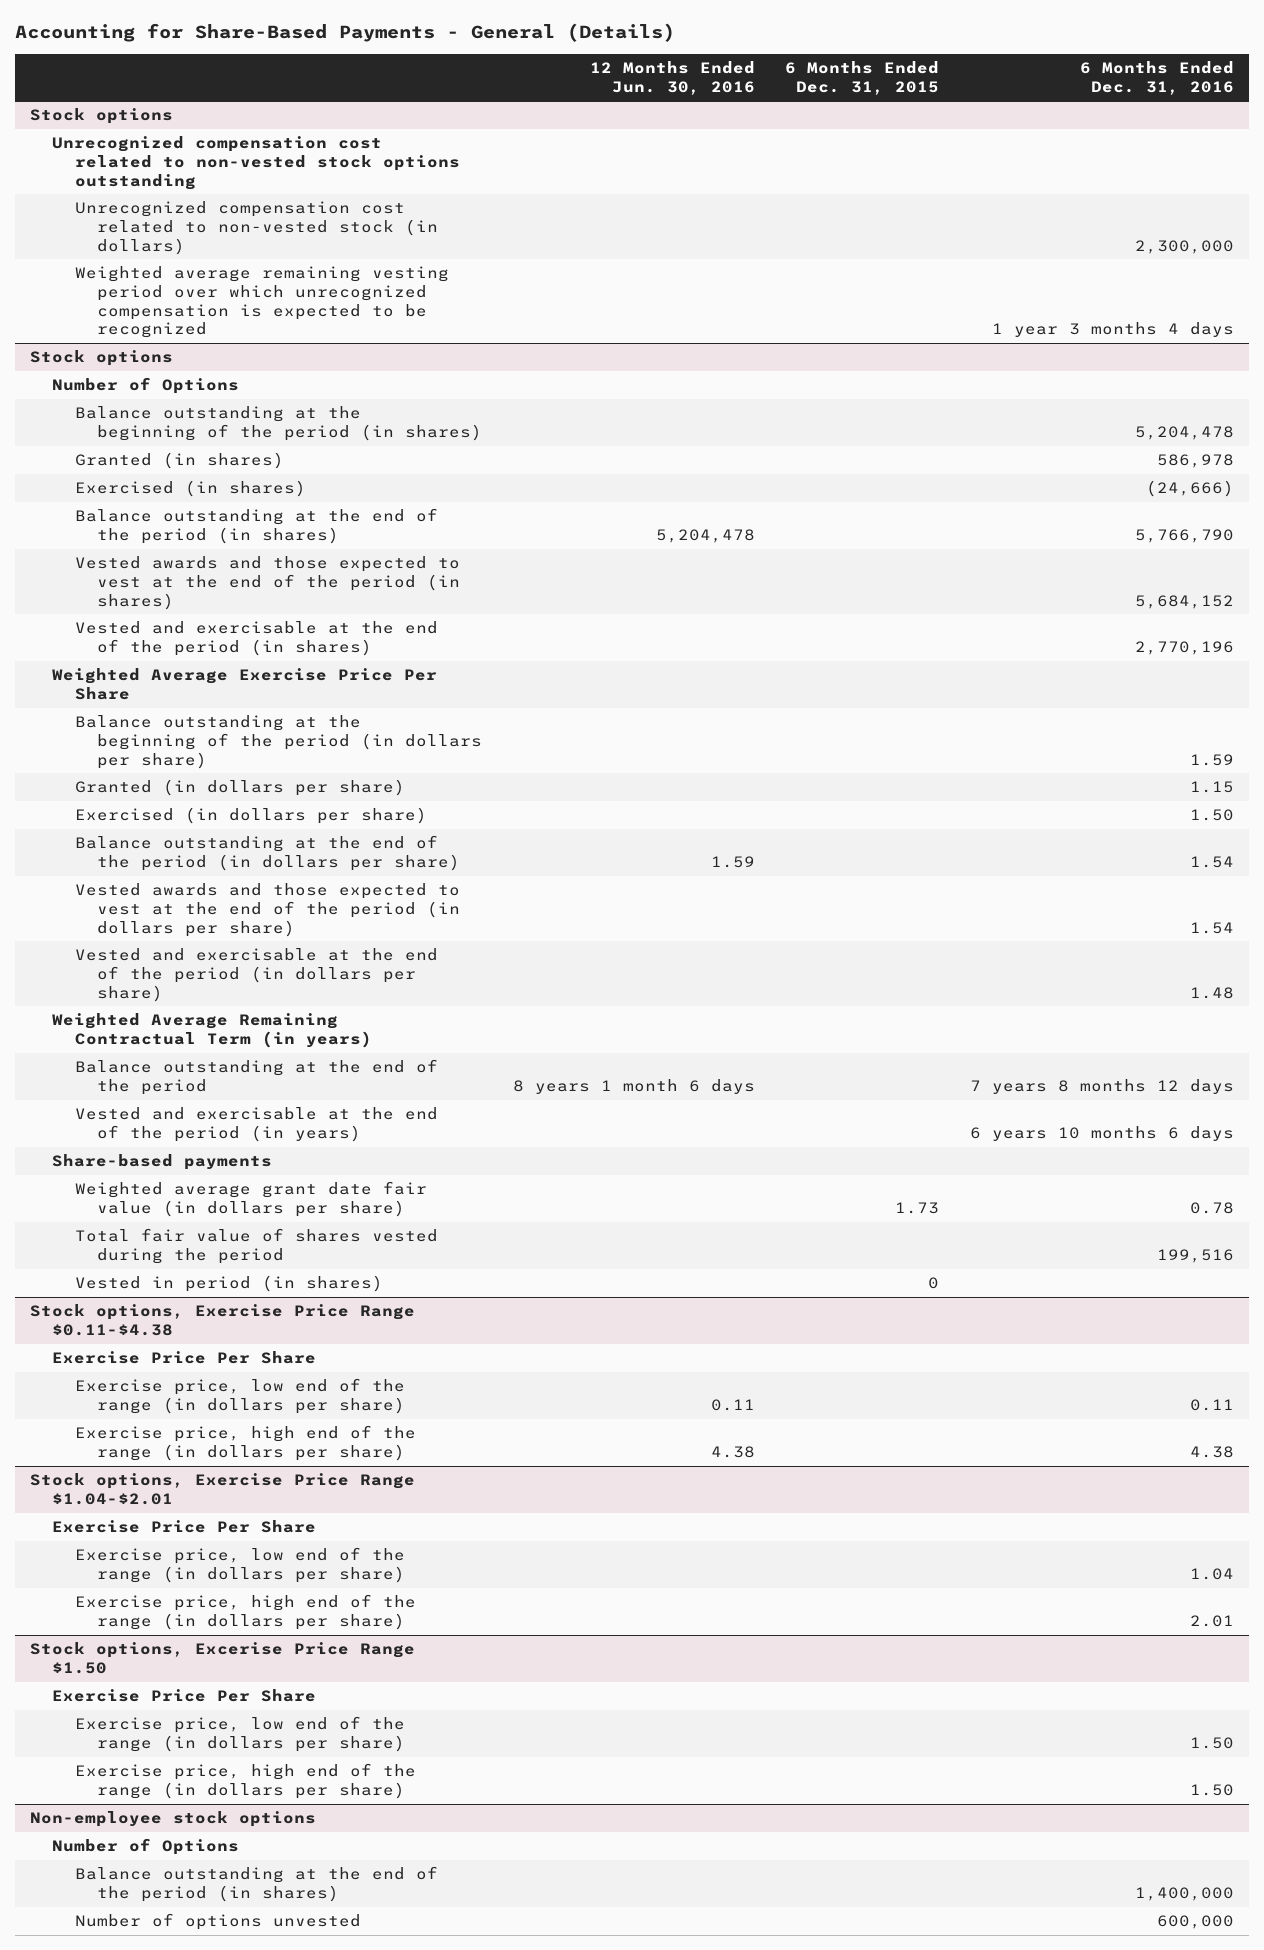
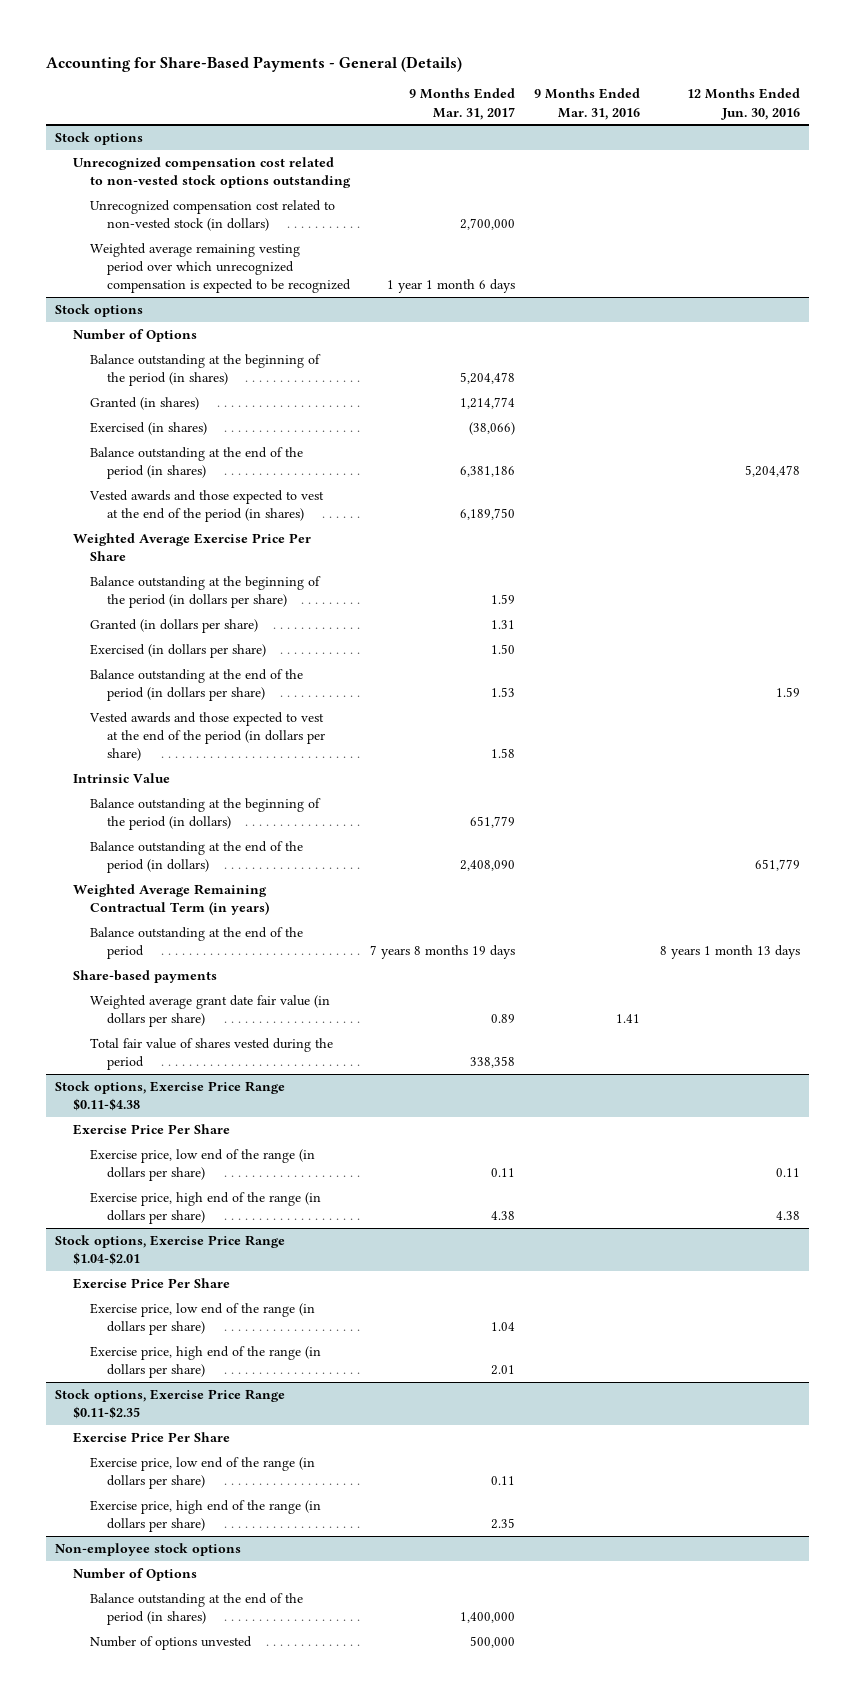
- | 12 Months Ended Jun. 30, 2016 | 6 Months Ended Dec. 31, 2015 | 6 Months Ended Dec. 31, 2016
+ | 9 Months Ended Mar. 31, 2017 | 9 Months Ended Mar. 31, 2016 | 12 Months Ended Jun. 30, 2016
@ Stock options
- Vested and exercisable at the end of the period (in shares) | | | 2,770,196
- Vested and exercisable at the end of the period (in dollars per share) | | | 1.48
+ Intrinsic Value
+ Balance outstanding at the beginning of the period (in dollars) | 651,779 | |
+ Balance outstanding at the end of the period (in dollars) | 2,408,090 | | 651,779
- Balance outstanding at the end of the period | 8 years 1 month 6 days | | 7 years 8 months 12 days
- Vested and exercisable at the end of the period (in years) | | | 6 years 10 months 6 days
+ Balance outstanding at the end of the period | 7 years 8 months 19 days | | 8 years 1 month 13 days
- Vested in period (in shares) | | 0 |
- Stock options, Excerise Price Range $1.50
- Exercise Price Per Share
- Exercise price, low end of the range (in dollars per share) | | | 1.50
- Exercise price, high end of the range (in dollars per share) | | | 1.50
+ Stock options, Exercise Price Range $0.11-$2.35
+ Exercise Price Per Share
+ Exercise price, low end of the range (in dollars per share) | 0.11 | |
+ Exercise price, high end of the range (in dollars per share) | 2.35 | |

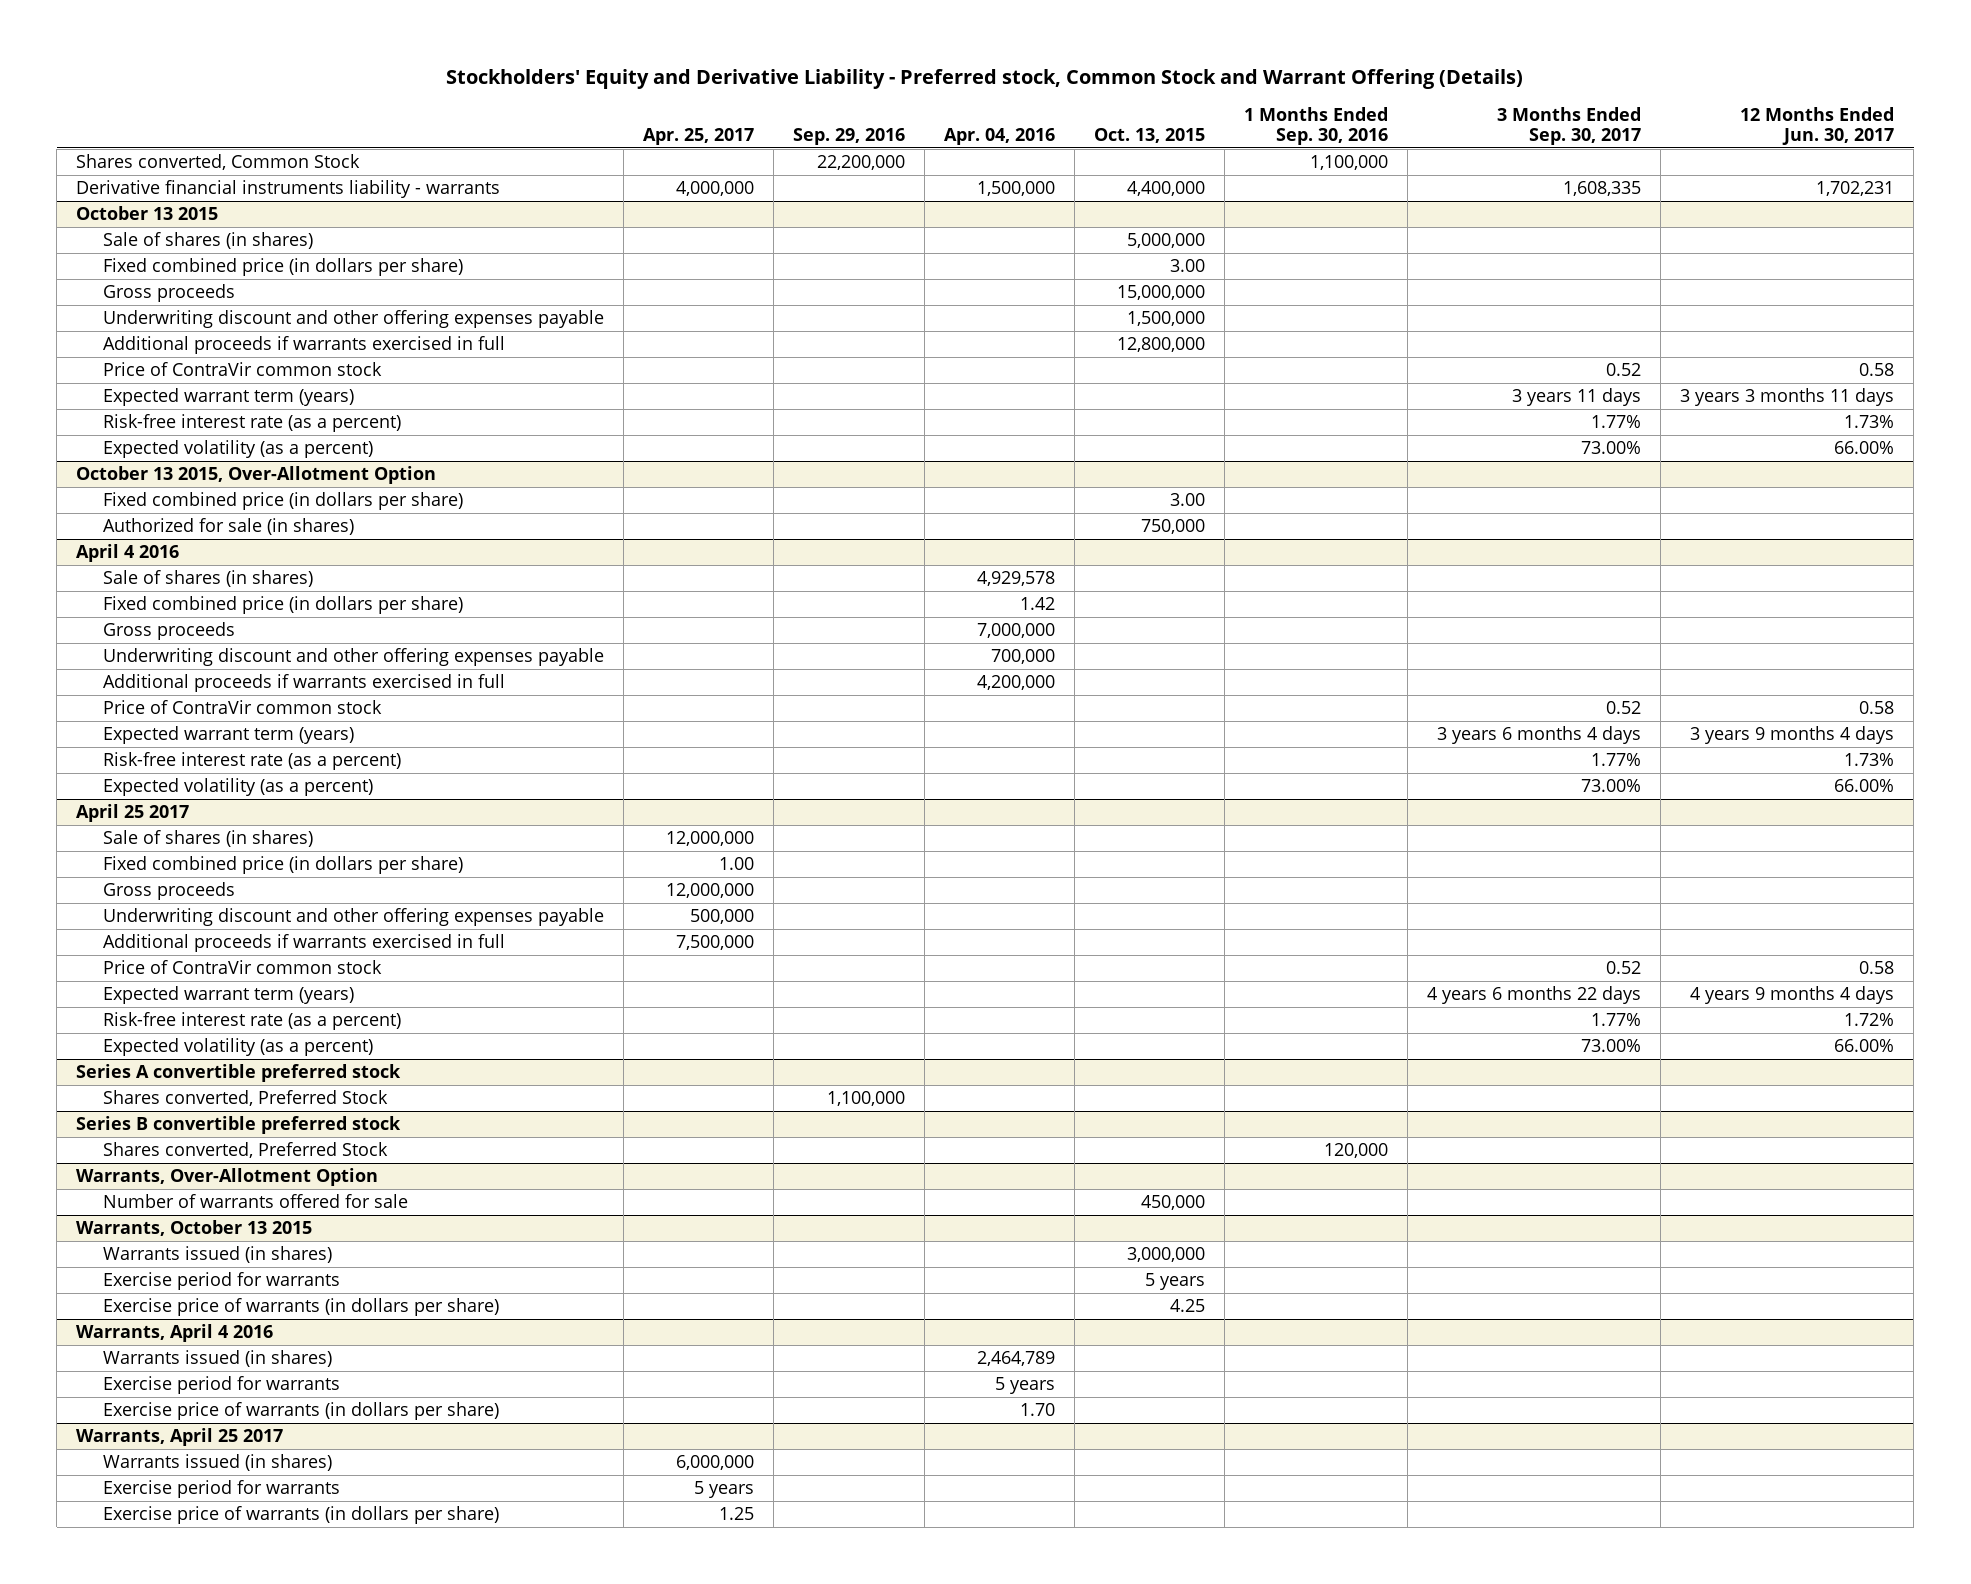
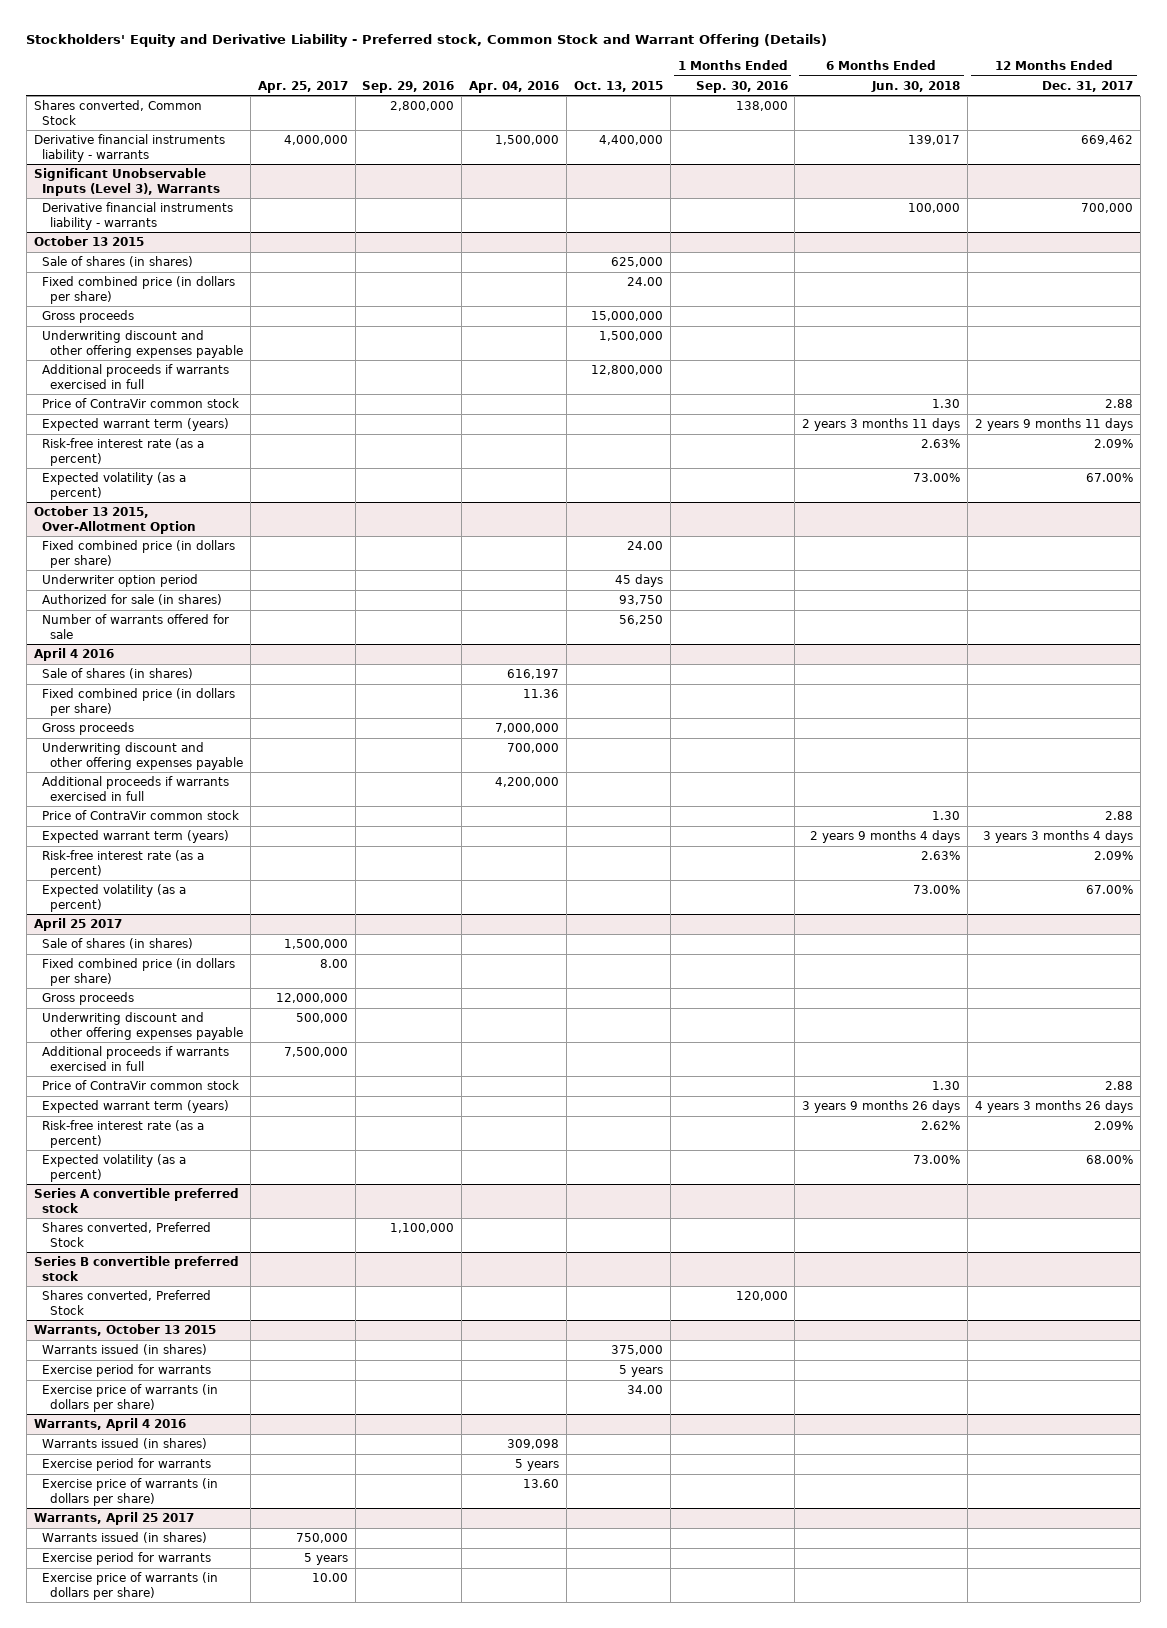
- | Apr. 25, 2017 | Sep. 29, 2016 | Apr. 04, 2016 | Oct. 13, 2015 | 1 Months Ended Sep. 30, 2016 | 3 Months Ended Sep. 30, 2017 | 12 Months Ended Jun. 30, 2017
+ | Apr. 25, 2017 | Sep. 29, 2016 | Apr. 04, 2016 | Oct. 13, 2015 | 1 Months Ended Sep. 30, 2016 | 6 Months Ended Jun. 30, 2018 | 12 Months Ended Dec. 31, 2017
- Shares converted, Common Stock | | 22,200,000 | | | 1,100,000 | |
+ Shares converted, Common Stock | | 2,800,000 | | | 138,000 | |
+ Significant Unobservable Inputs (Level 3), Warrants
+ Derivative financial instruments liability - warrants | | | | | | 100,000 | 700,000
@ October 13 2015
- Sale of shares (in shares) | | | | 5,000,000 | | |
- Fixed combined price (in dollars per share) | | | | 3.00 | | |
+ Sale of shares (in shares) | | | | 625,000 | | |
+ Fixed combined price (in dollars per share) | | | | 24.00 | | |
@ October 13 2015, Over-Allotment Option
- Fixed combined price (in dollars per share) | | | | 3.00 | | |
- Authorized for sale (in shares) | | | | 750,000 | | |
+ Fixed combined price (in dollars per share) | | | | 24.00 | | |
+ Underwriter option period | | | | 45 days | | |
+ Authorized for sale (in shares) | | | | 93,750 | | |
+ Number of warrants offered for sale | | | | 56,250 | | |
@ April 4 2016
- Sale of shares (in shares) | | | 4,929,578 | | | |
- Fixed combined price (in dollars per share) | | | 1.42 | | | |
+ Sale of shares (in shares) | | | 616,197 | | | |
+ Fixed combined price (in dollars per share) | | | 11.36 | | | |
@ April 25 2017
- Sale of shares (in shares) | 12,000,000 | | | | | |
- Fixed combined price (in dollars per share) | 1.00 | | | | | |
+ Sale of shares (in shares) | 1,500,000 | | | | | |
+ Fixed combined price (in dollars per share) | 8.00 | | | | | |
- Warrants, Over-Allotment Option
- Number of warrants offered for sale | | | | 450,000 | | |
@ Warrants, October 13 2015
- Warrants issued (in shares) | | | | 3,000,000 | | |
+ Warrants issued (in shares) | | | | 375,000 | | |
- Exercise price of warrants (in dollars per share) | | | | 4.25 | | |
+ Exercise price of warrants (in dollars per share) | | | | 34.00 | | |
@ Warrants, April 4 2016
- Warrants issued (in shares) | | | 2,464,789 | | | |
+ Warrants issued (in shares) | | | 309,098 | | | |
- Exercise price of warrants (in dollars per share) | | | 1.70 | | | |
+ Exercise price of warrants (in dollars per share) | | | 13.60 | | | |
@ Warrants, April 25 2017
- Warrants issued (in shares) | 6,000,000 | | | | | |
+ Warrants issued (in shares) | 750,000 | | | | | |
- Exercise price of warrants (in dollars per share) | 1.25 | | | | | |
+ Exercise price of warrants (in dollars per share) | 10.00 | | | | | |

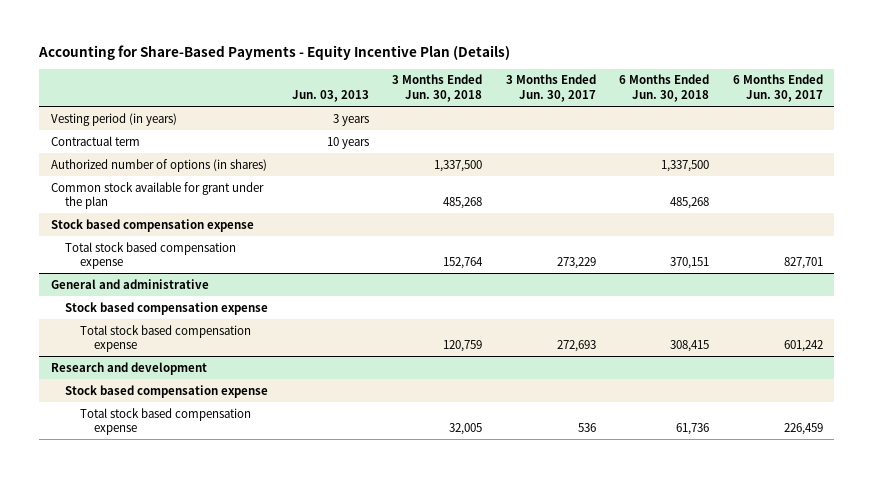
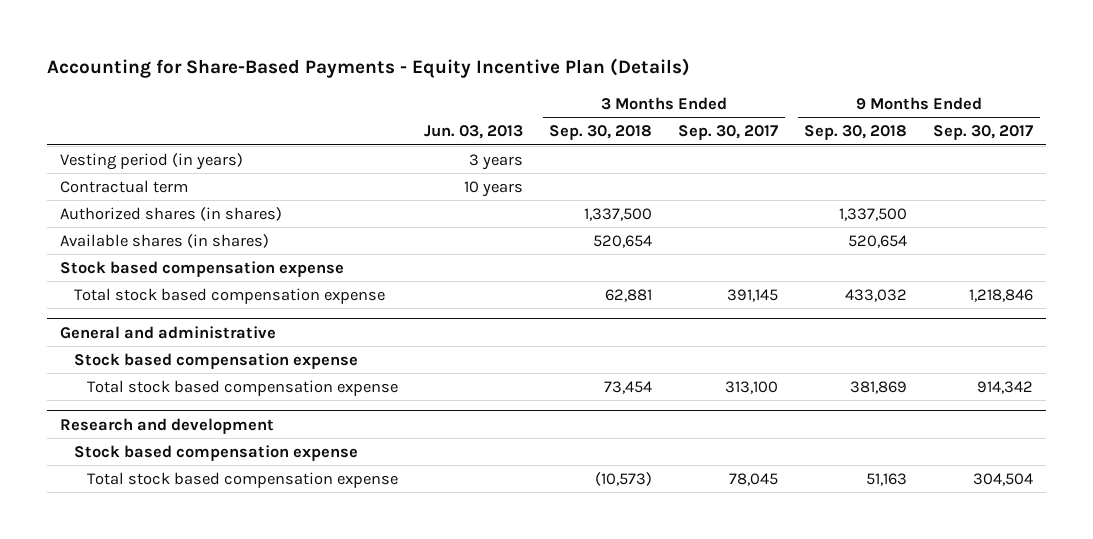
- | Jun. 03, 2013 | 3 Months Ended Jun. 30, 2018 | 3 Months Ended Jun. 30, 2017 | 6 Months Ended Jun. 30, 2018 | 6 Months Ended Jun. 30, 2017
+ | Jun. 03, 2013 | 3 Months Ended Sep. 30, 2018 | 3 Months Ended Sep. 30, 2017 | 9 Months Ended Sep. 30, 2018 | 9 Months Ended Sep. 30, 2017
- Authorized number of options (in shares) | | 1,337,500 | | 1,337,500 |
- Common stock available for grant under the plan | | 485,268 | | 485,268 |
+ Authorized shares (in shares) | | 1,337,500 | | 1,337,500 |
+ Available shares (in shares) | | 520,654 | | 520,654 |

